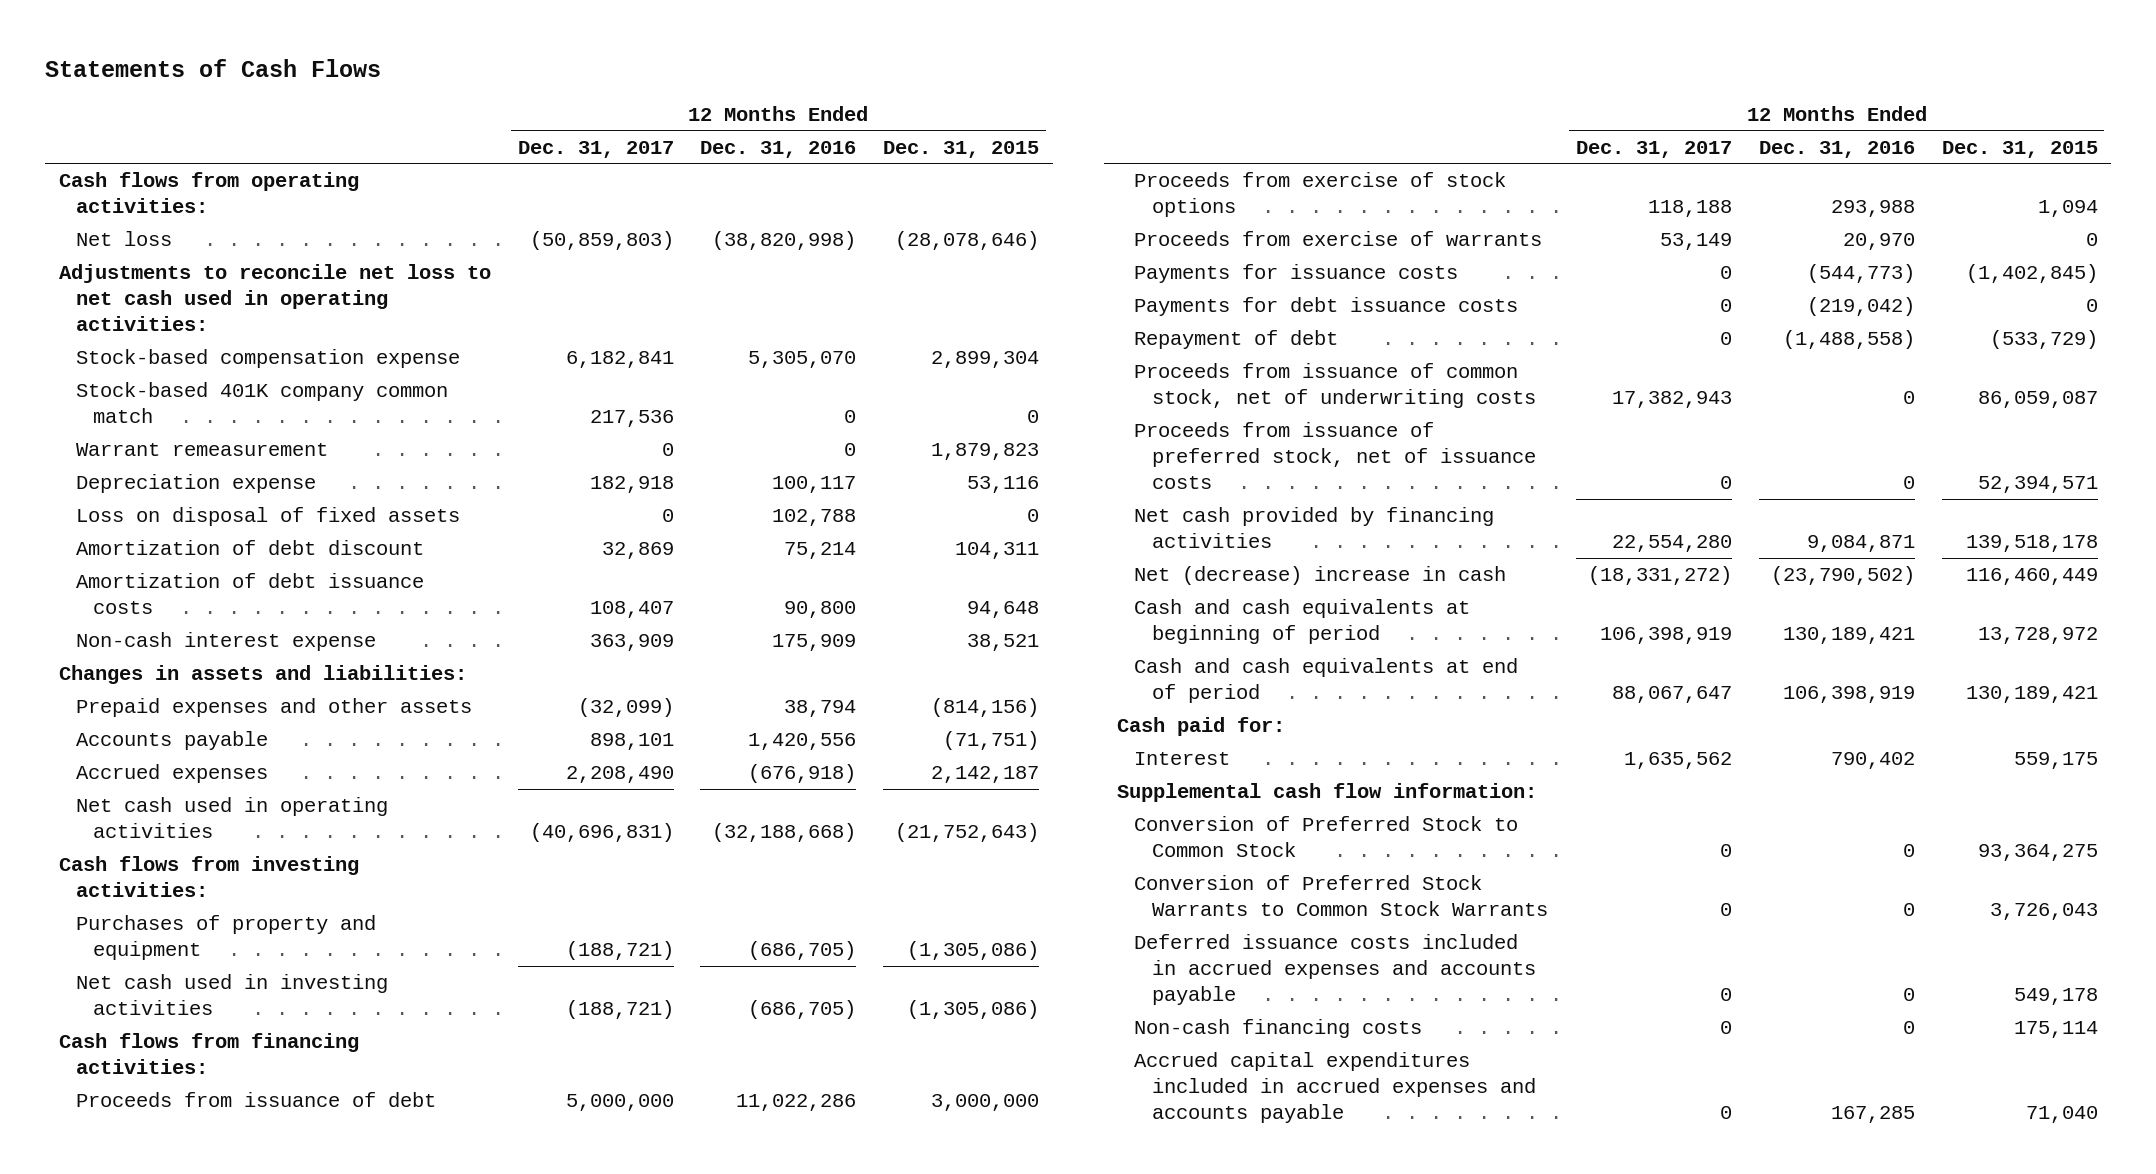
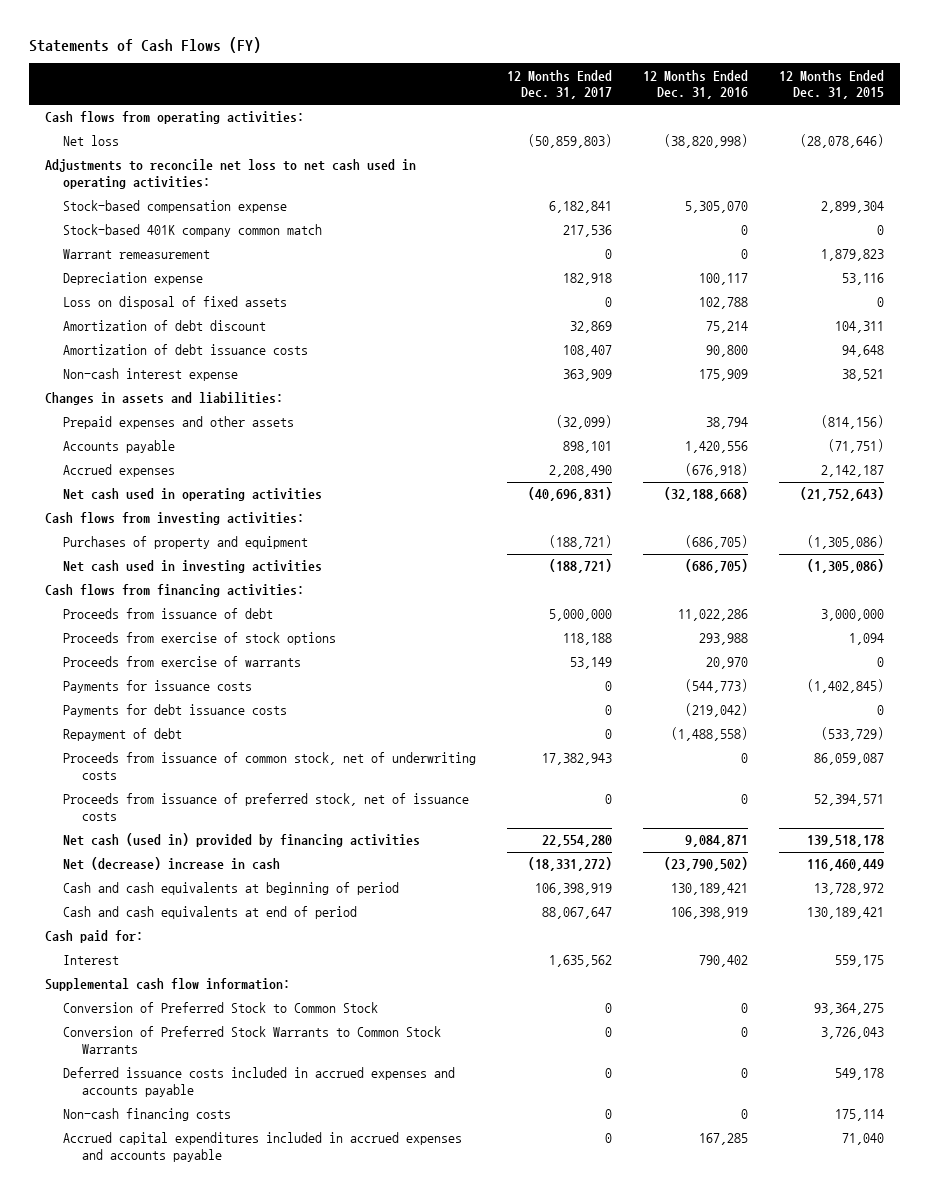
- Statements of Cash Flows
+ Statements of Cash Flows (FY)
- Net cash provided by financing activities | 22,554,280 | 9,084,871 | 139,518,178
+ Net cash (used in) provided by financing activities | 22,554,280 | 9,084,871 | 139,518,178

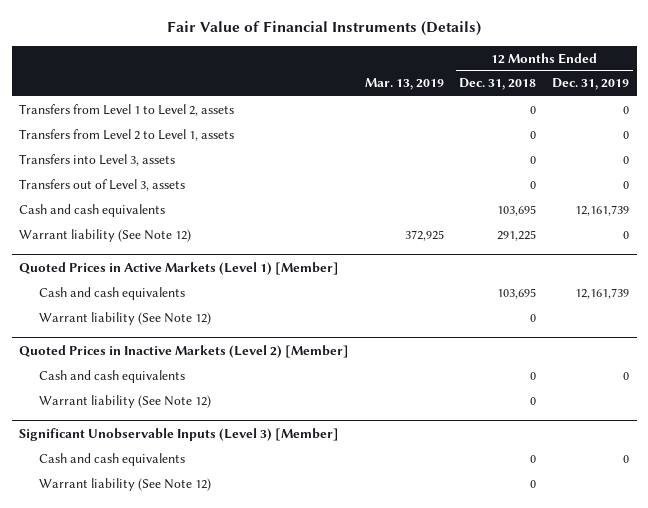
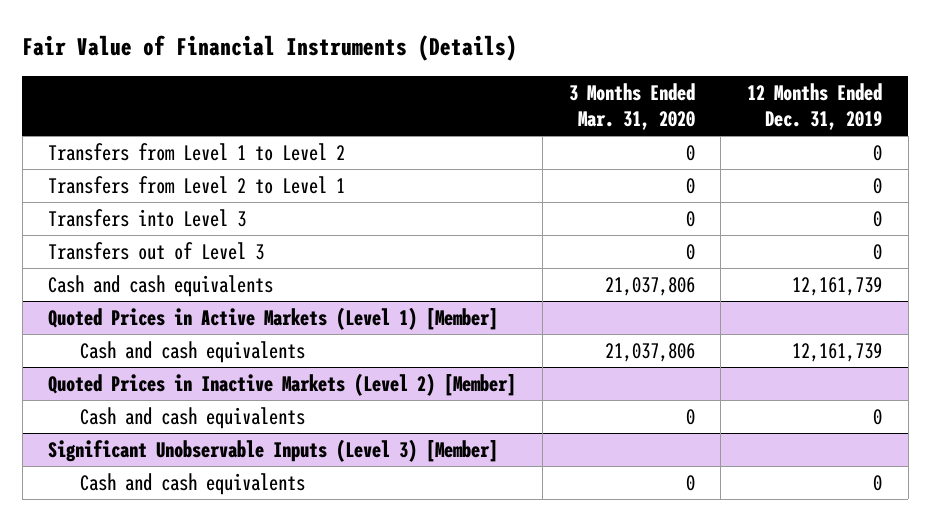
- | Mar. 13, 2019 | 12 Months Ended Dec. 31, 2018 | 12 Months Ended Dec. 31, 2019
+ | 3 Months Ended Mar. 31, 2020 | 12 Months Ended Dec. 31, 2019
- Transfers from Level 1 to Level 2, assets | | 0 | 0
- Transfers from Level 2 to Level 1, assets | | 0 | 0
- Transfers into Level 3, assets | | 0 | 0
- Transfers out of Level 3, assets | | 0 | 0
+ Transfers from Level 1 to Level 2 | 0 | 0
+ Transfers from Level 2 to Level 1 | 0 | 0
+ Transfers into Level 3 | 0 | 0
+ Transfers out of Level 3 | 0 | 0
- Warrant liability (See Note 12) | 372,925 | 291,225 | 0
@ Quoted Prices in Active Markets (Level 1) [Member]
- Warrant liability (See Note 12) | | 0 |
@ Quoted Prices in Inactive Markets (Level 2) [Member]
- Warrant liability (See Note 12) | | 0 |
@ Significant Unobservable Inputs (Level 3) [Member]
- Warrant liability (See Note 12) | | 0 |

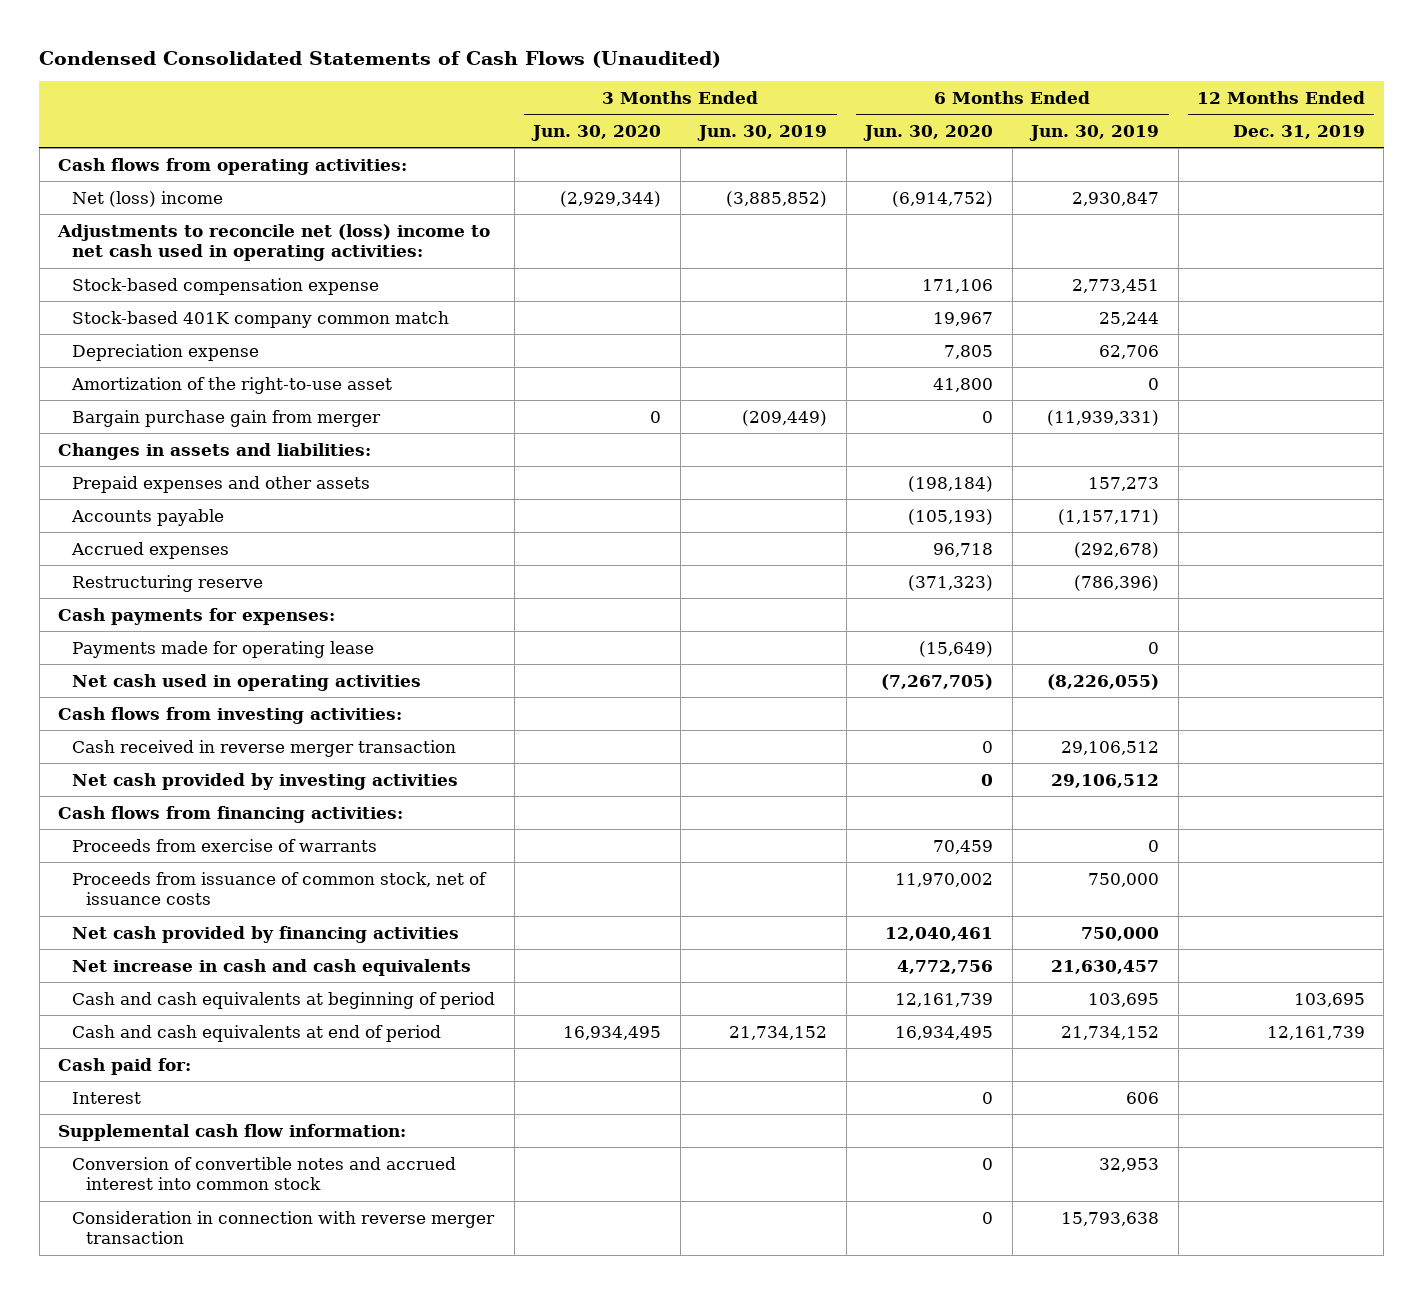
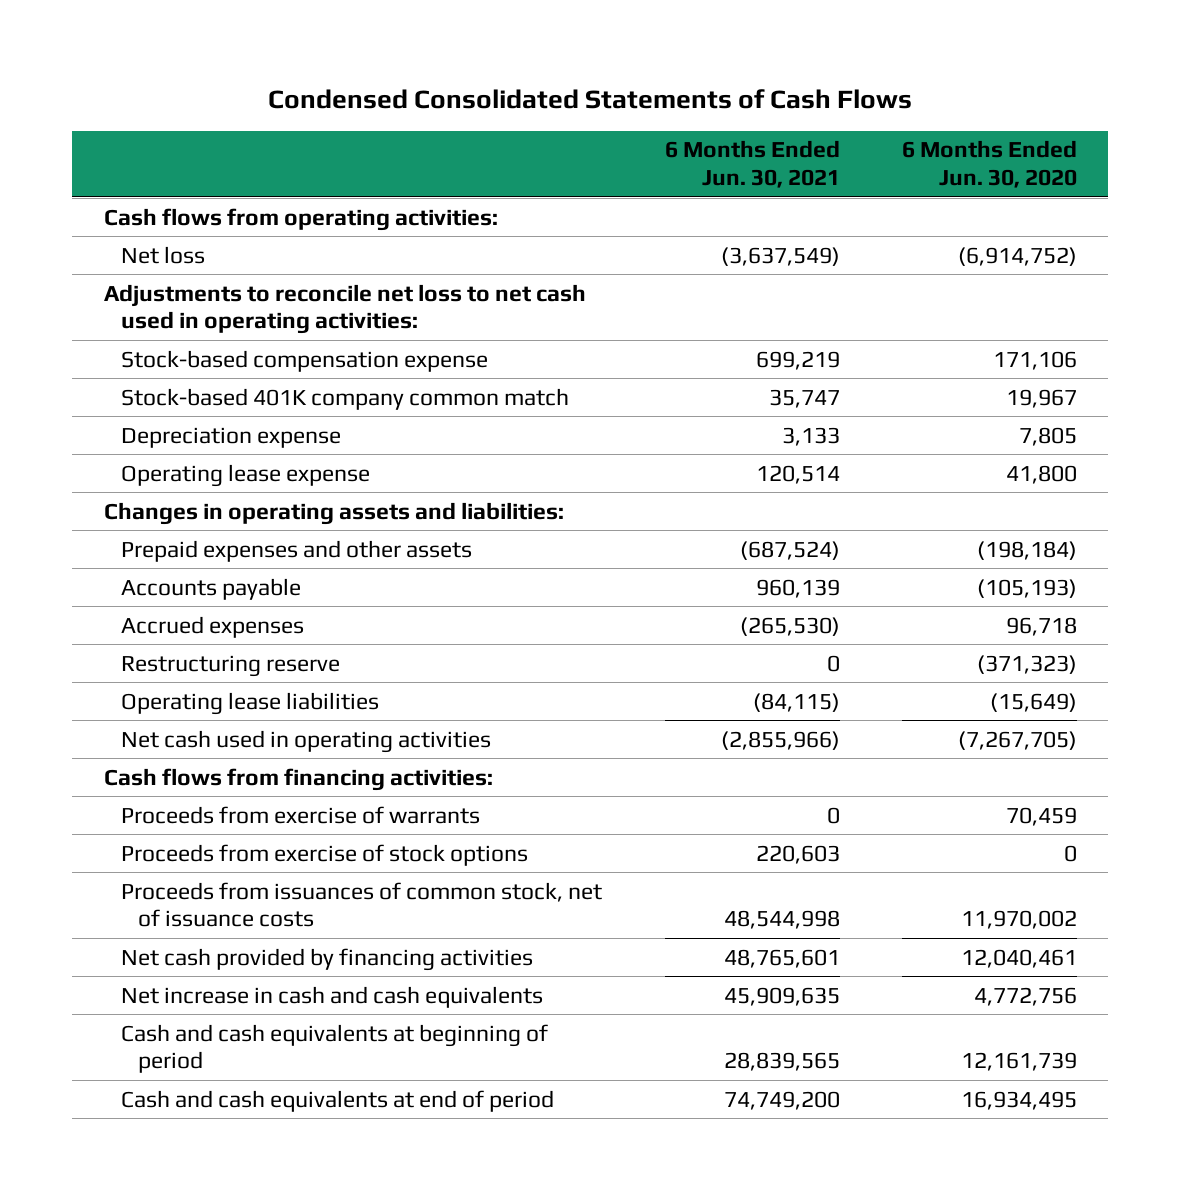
- Condensed Consolidated Statements of Cash Flows (Unaudited)
+ Condensed Consolidated Statements of Cash Flows
- | 3 Months Ended Jun. 30, 2020 | 3 Months Ended Jun. 30, 2019 | 6 Months Ended Jun. 30, 2020 | 6 Months Ended Jun. 30, 2019 | 12 Months Ended Dec. 31, 2019
+ | 6 Months Ended Jun. 30, 2021 | 6 Months Ended Jun. 30, 2020
- Net (loss) income | (2,929,344) | (3,885,852) | (6,914,752) | 2,930,847 |
- Adjustments to reconcile net (loss) income to net cash used in operating activities:
+ Net loss | (3,637,549) | (6,914,752)
+ Adjustments to reconcile net loss to net cash used in operating activities:
- Amortization of the right-to-use asset | | | 41,800 | 0 |
- Bargain purchase gain from merger | 0 | (209,449) | 0 | (11,939,331) |
- Changes in assets and liabilities:
+ Operating lease expense | 120,514 | 41,800
+ Changes in operating assets and liabilities:
- Cash payments for expenses:
- Payments made for operating lease | | | (15,649) | 0 |
+ Operating lease liabilities | (84,115) | (15,649)
- Cash flows from investing activities:
- Cash received in reverse merger transaction | | | 0 | 29,106,512 |
- Net cash provided by investing activities | | | 0 | 29,106,512 |
- Proceeds from issuance of common stock, net of issuance costs | | | 11,970,002 | 750,000 |
+ Proceeds from exercise of stock options | 220,603 | 0
+ Proceeds from issuances of common stock, net of issuance costs | 48,544,998 | 11,970,002
- Cash paid for:
- Interest | | | 0 | 606 |
- Supplemental cash flow information:
- Conversion of convertible notes and accrued interest into common stock | | | 0 | 32,953 |
- Consideration in connection with reverse merger transaction | | | 0 | 15,793,638 |

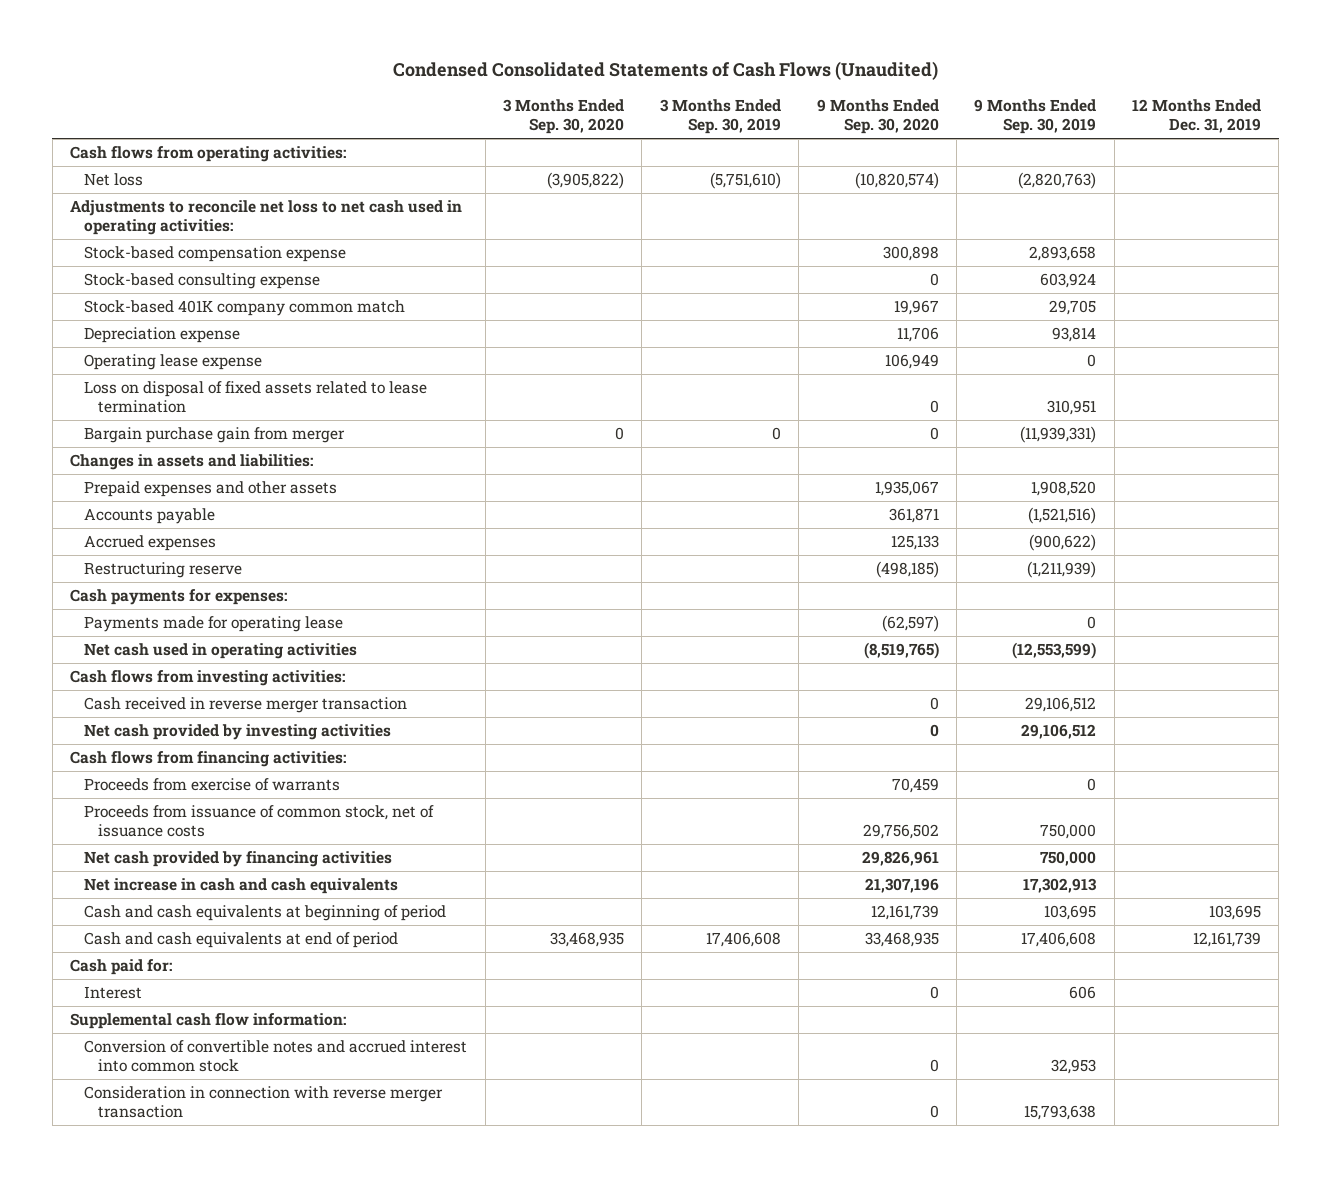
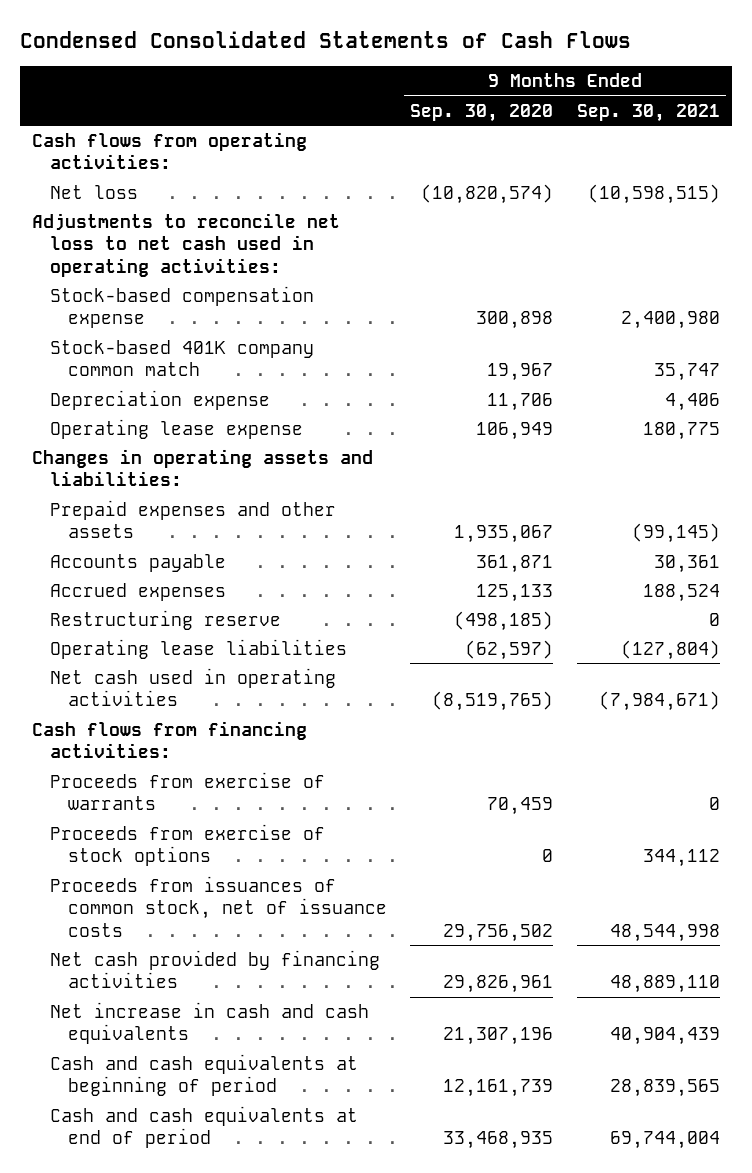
- Condensed Consolidated Statements of Cash Flows (Unaudited)
+ Condensed Consolidated Statements of Cash Flows
- | 3 Months Ended Sep. 30, 2020 | 3 Months Ended Sep. 30, 2019 | 9 Months Ended Sep. 30, 2020 | 9 Months Ended Sep. 30, 2019 | 12 Months Ended Dec. 31, 2019
+ | 9 Months Ended Sep. 30, 2020 | 9 Months Ended Sep. 30, 2021
- Stock-based consulting expense | | | 0 | 603,924 |
- Loss on disposal of fixed assets related to lease termination | | | 0 | 310,951 |
- Bargain purchase gain from merger | 0 | 0 | 0 | (11,939,331) |
- Changes in assets and liabilities:
+ Changes in operating assets and liabilities:
- Cash payments for expenses:
- Payments made for operating lease | | | (62,597) | 0 |
+ Operating lease liabilities | (62,597) | (127,804)
- Cash flows from investing activities:
- Cash received in reverse merger transaction | | | 0 | 29,106,512 |
- Net cash provided by investing activities | | | 0 | 29,106,512 |
- Proceeds from issuance of common stock, net of issuance costs | | | 29,756,502 | 750,000 |
+ Proceeds from exercise of stock options | 0 | 344,112
+ Proceeds from issuances of common stock, net of issuance costs | 29,756,502 | 48,544,998
- Cash paid for:
- Interest | | | 0 | 606 |
- Supplemental cash flow information:
- Conversion of convertible notes and accrued interest into common stock | | | 0 | 32,953 |
- Consideration in connection with reverse merger transaction | | | 0 | 15,793,638 |

